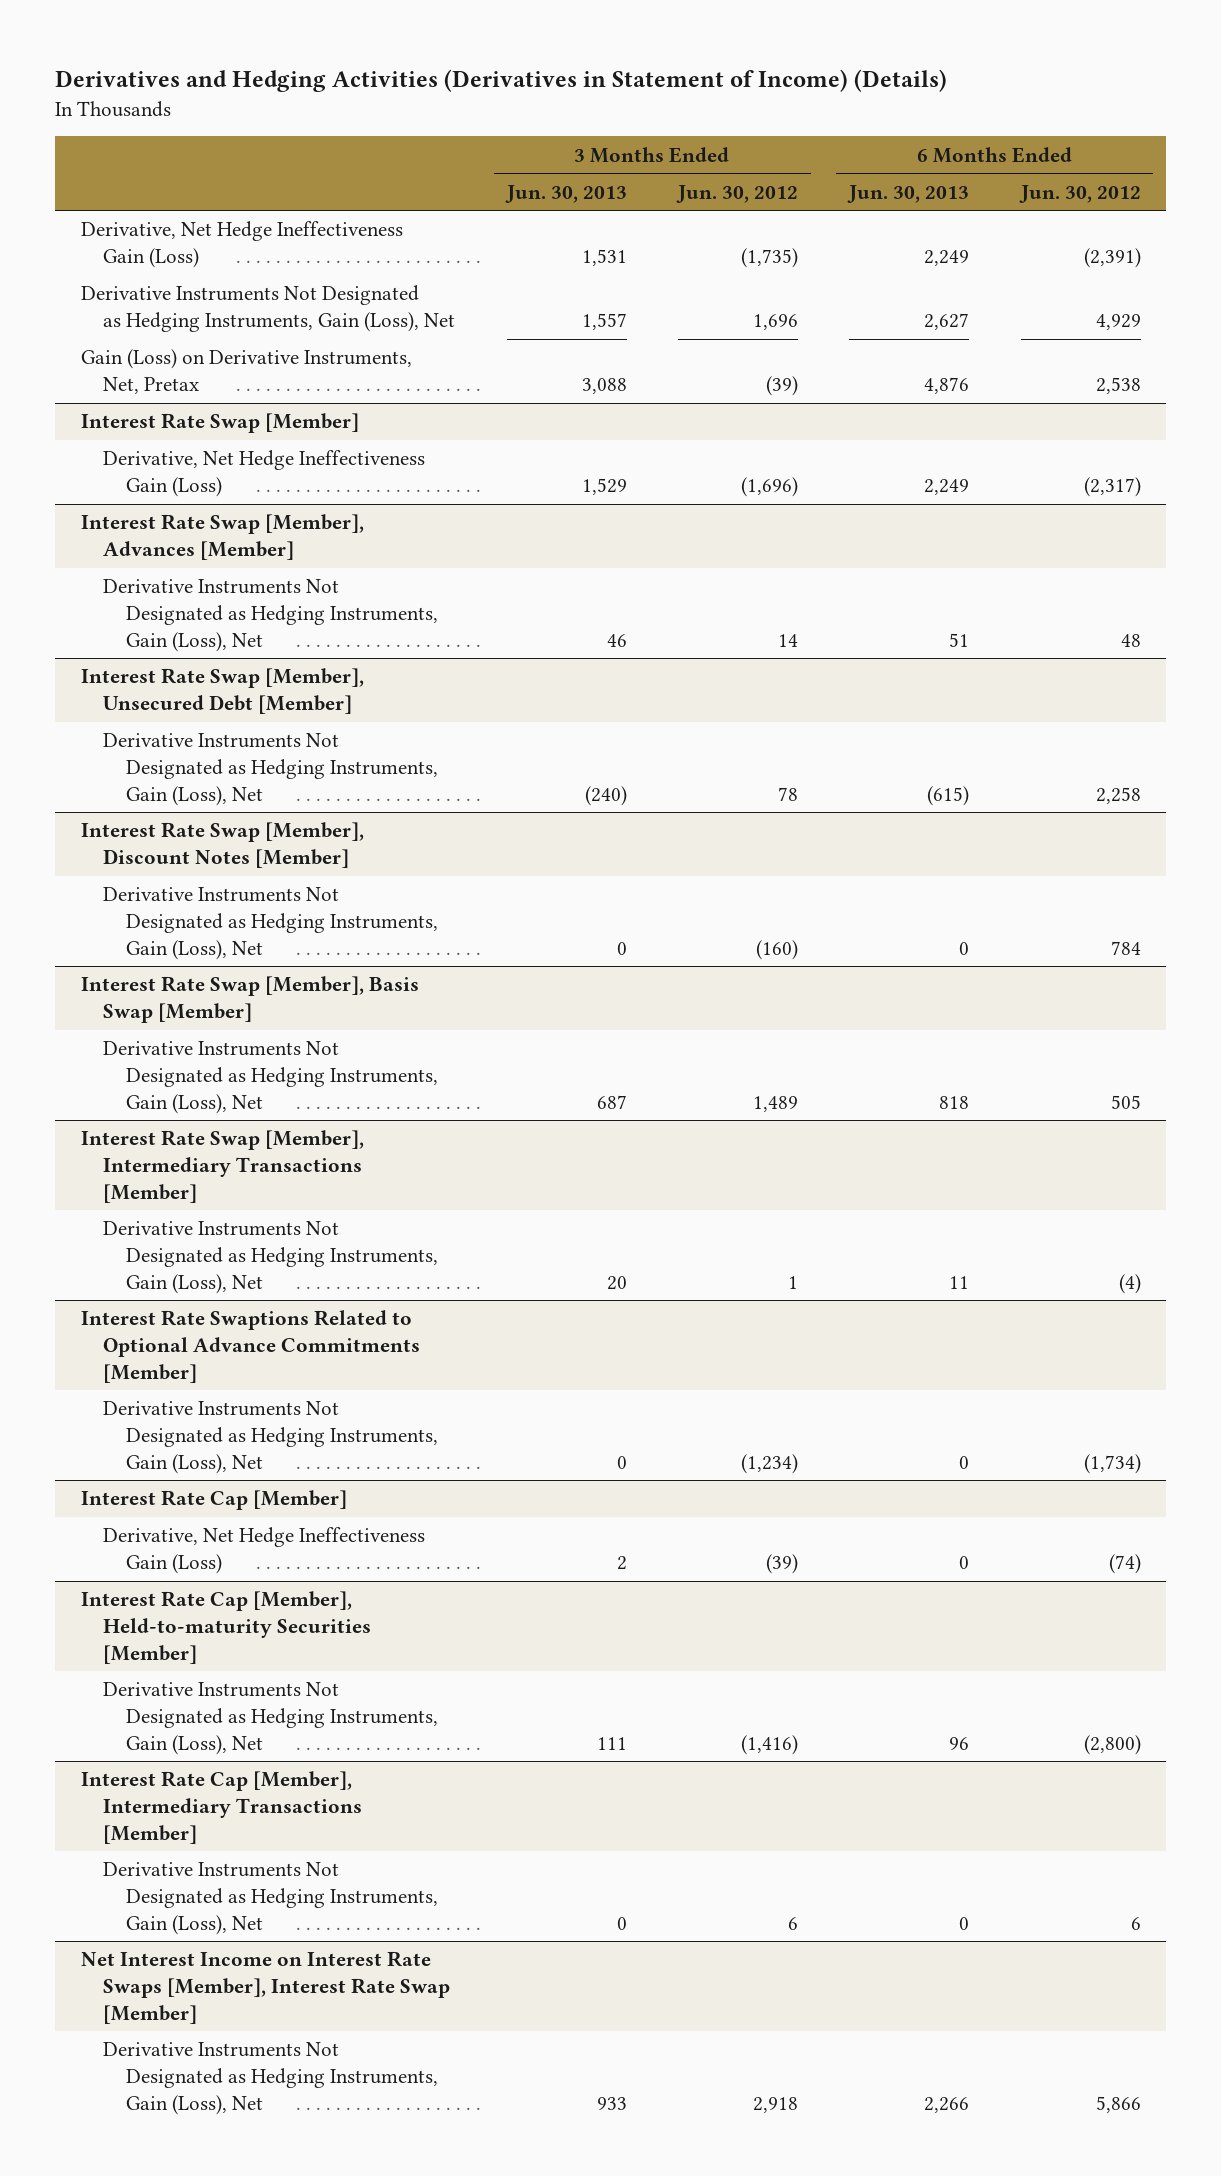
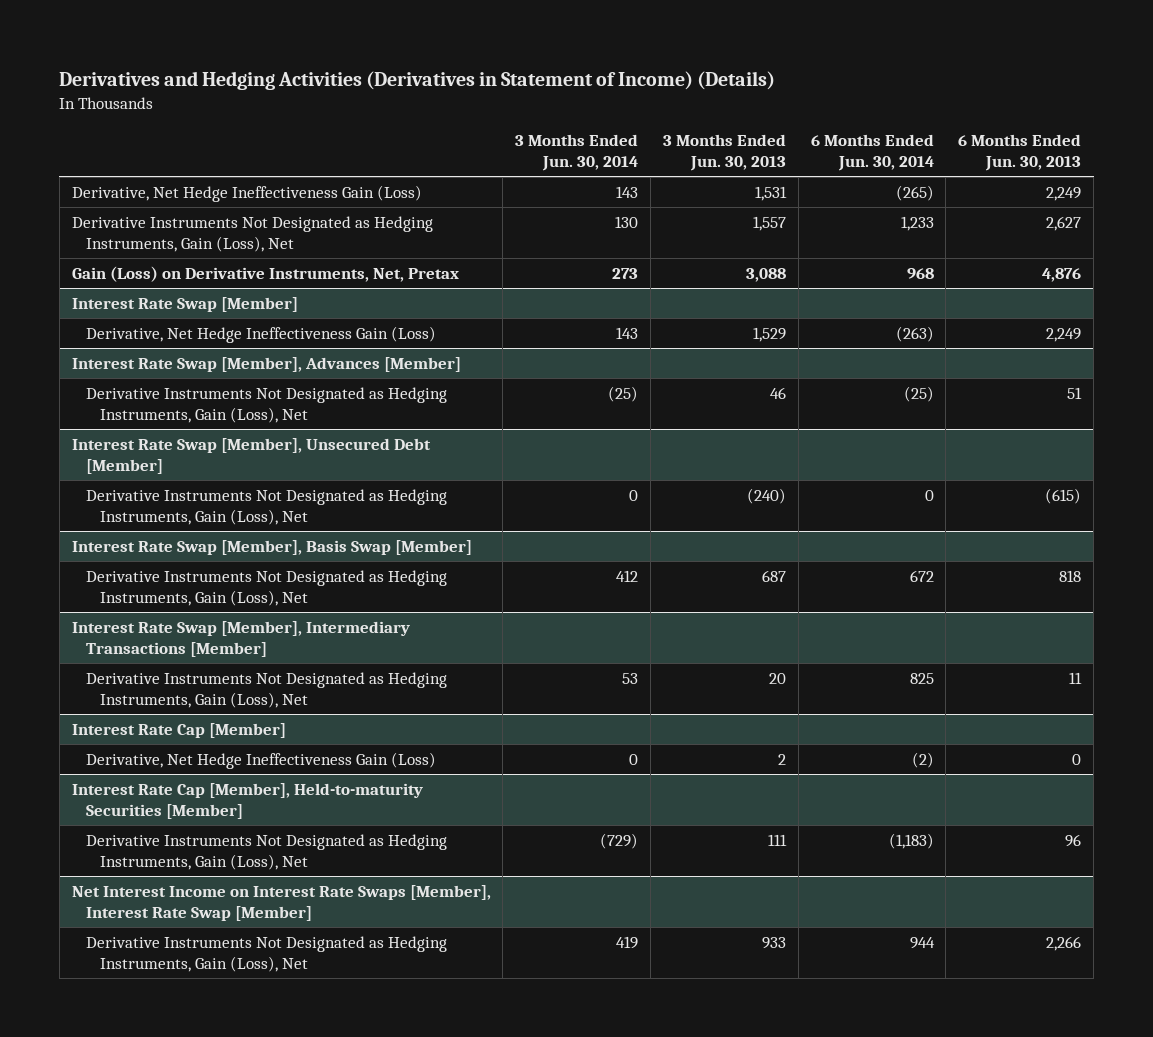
- | 3 Months Ended Jun. 30, 2013 | 3 Months Ended Jun. 30, 2012 | 6 Months Ended Jun. 30, 2013 | 6 Months Ended Jun. 30, 2012
+ | 3 Months Ended Jun. 30, 2014 | 3 Months Ended Jun. 30, 2013 | 6 Months Ended Jun. 30, 2014 | 6 Months Ended Jun. 30, 2013
- Interest Rate Swap [Member], Discount Notes [Member]
- Derivative Instruments Not Designated as Hedging Instruments, Gain (Loss), Net | 0 | (160) | 0 | 784
- Interest Rate Swaptions Related to Optional Advance Commitments [Member]
- Derivative Instruments Not Designated as Hedging Instruments, Gain (Loss), Net | 0 | (1,234) | 0 | (1,734)
- Interest Rate Cap [Member], Intermediary Transactions [Member]
- Derivative Instruments Not Designated as Hedging Instruments, Gain (Loss), Net | 0 | 6 | 0 | 6

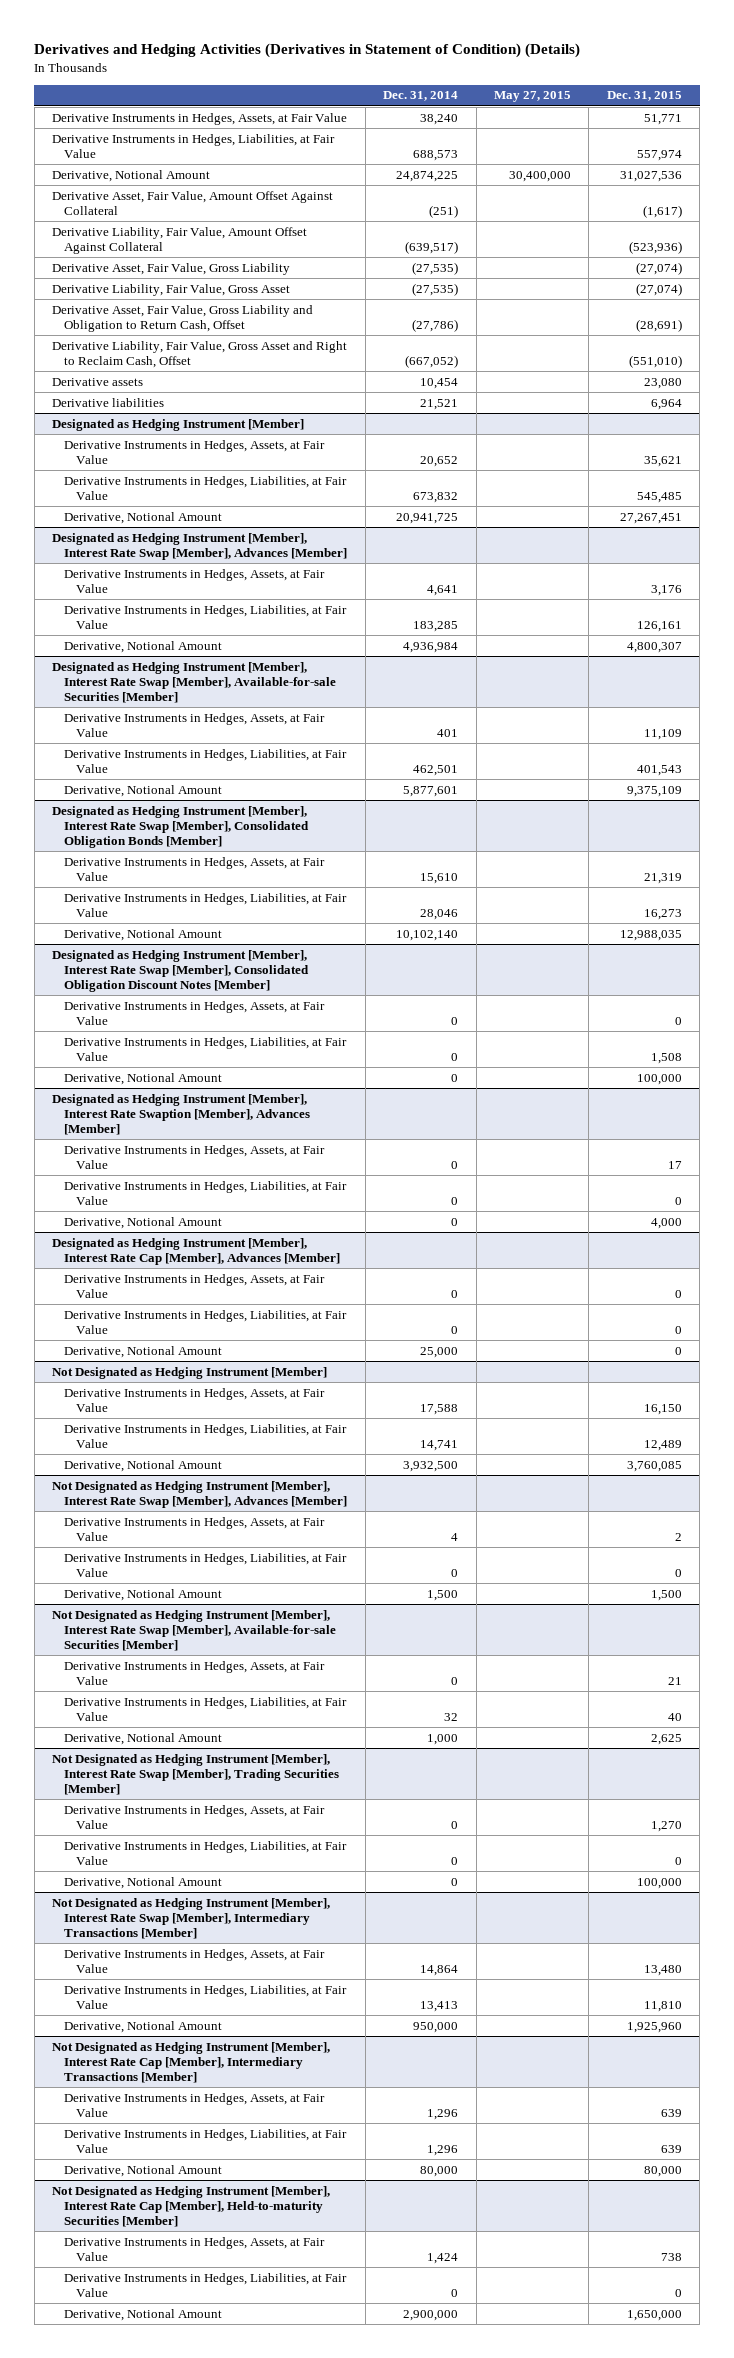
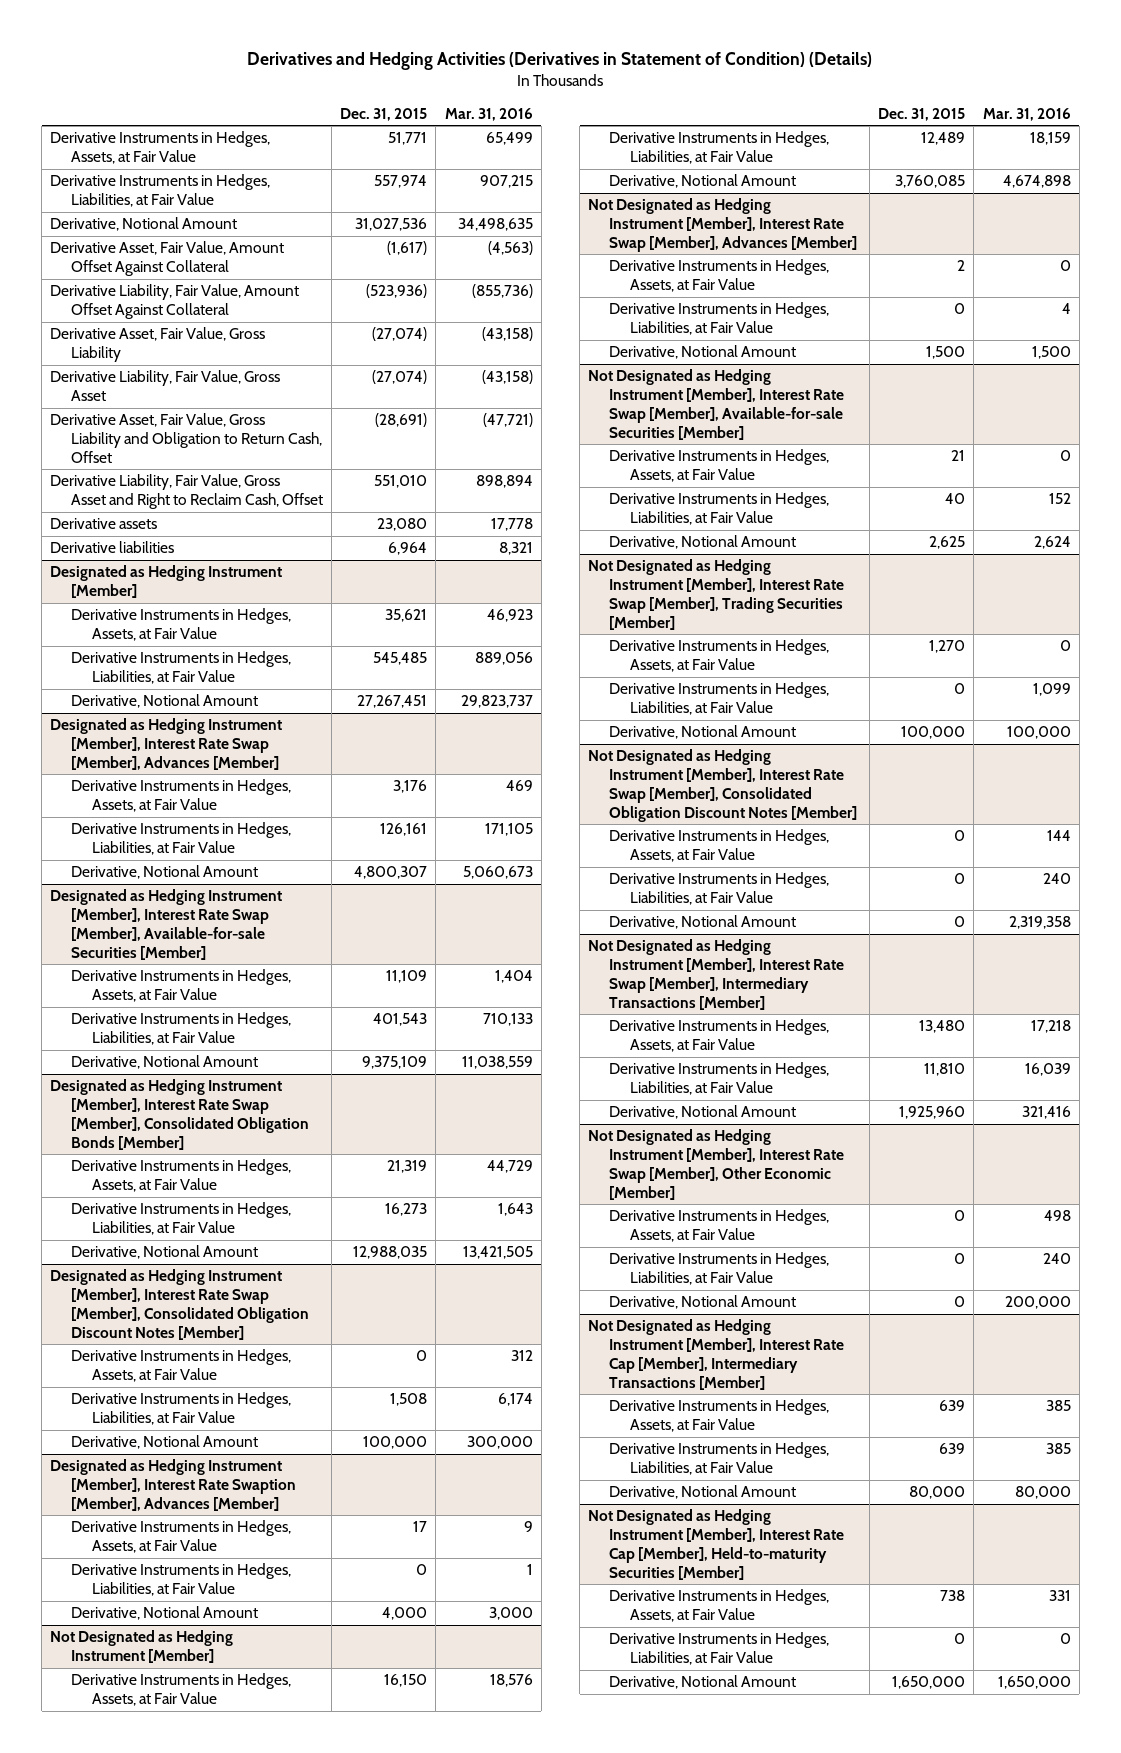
- | Dec. 31, 2014 | May 27, 2015 | Dec. 31, 2015
+ | Dec. 31, 2015 | Mar. 31, 2016
- Derivative Liability, Fair Value, Gross Asset and Right to Reclaim Cash, Offset | (667,052) | | (551,010)
+ Derivative Liability, Fair Value, Gross Asset and Right to Reclaim Cash, Offset | 551,010 | 898,894
- Designated as Hedging Instrument [Member], Interest Rate Cap [Member], Advances [Member]
- Derivative Instruments in Hedges, Assets, at Fair Value | 0 | | 0
- Derivative Instruments in Hedges, Liabilities, at Fair Value | 0 | | 0
- Derivative, Notional Amount | 25,000 | | 0
+ Not Designated as Hedging Instrument [Member], Interest Rate Swap [Member], Consolidated Obligation Discount Notes [Member]
+ Derivative Instruments in Hedges, Assets, at Fair Value | 0 | 144
+ Derivative Instruments in Hedges, Liabilities, at Fair Value | 0 | 240
+ Derivative, Notional Amount | 0 | 2,319,358
+ Not Designated as Hedging Instrument [Member], Interest Rate Swap [Member], Other Economic [Member]
+ Derivative Instruments in Hedges, Assets, at Fair Value | 0 | 498
+ Derivative Instruments in Hedges, Liabilities, at Fair Value | 0 | 240
+ Derivative, Notional Amount | 0 | 200,000

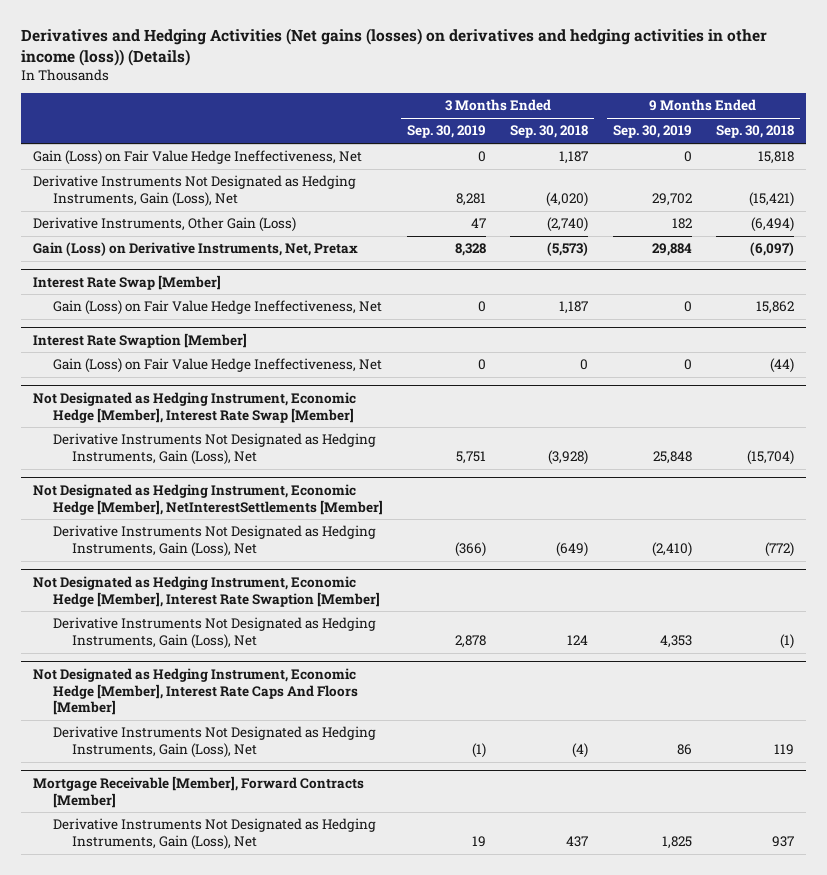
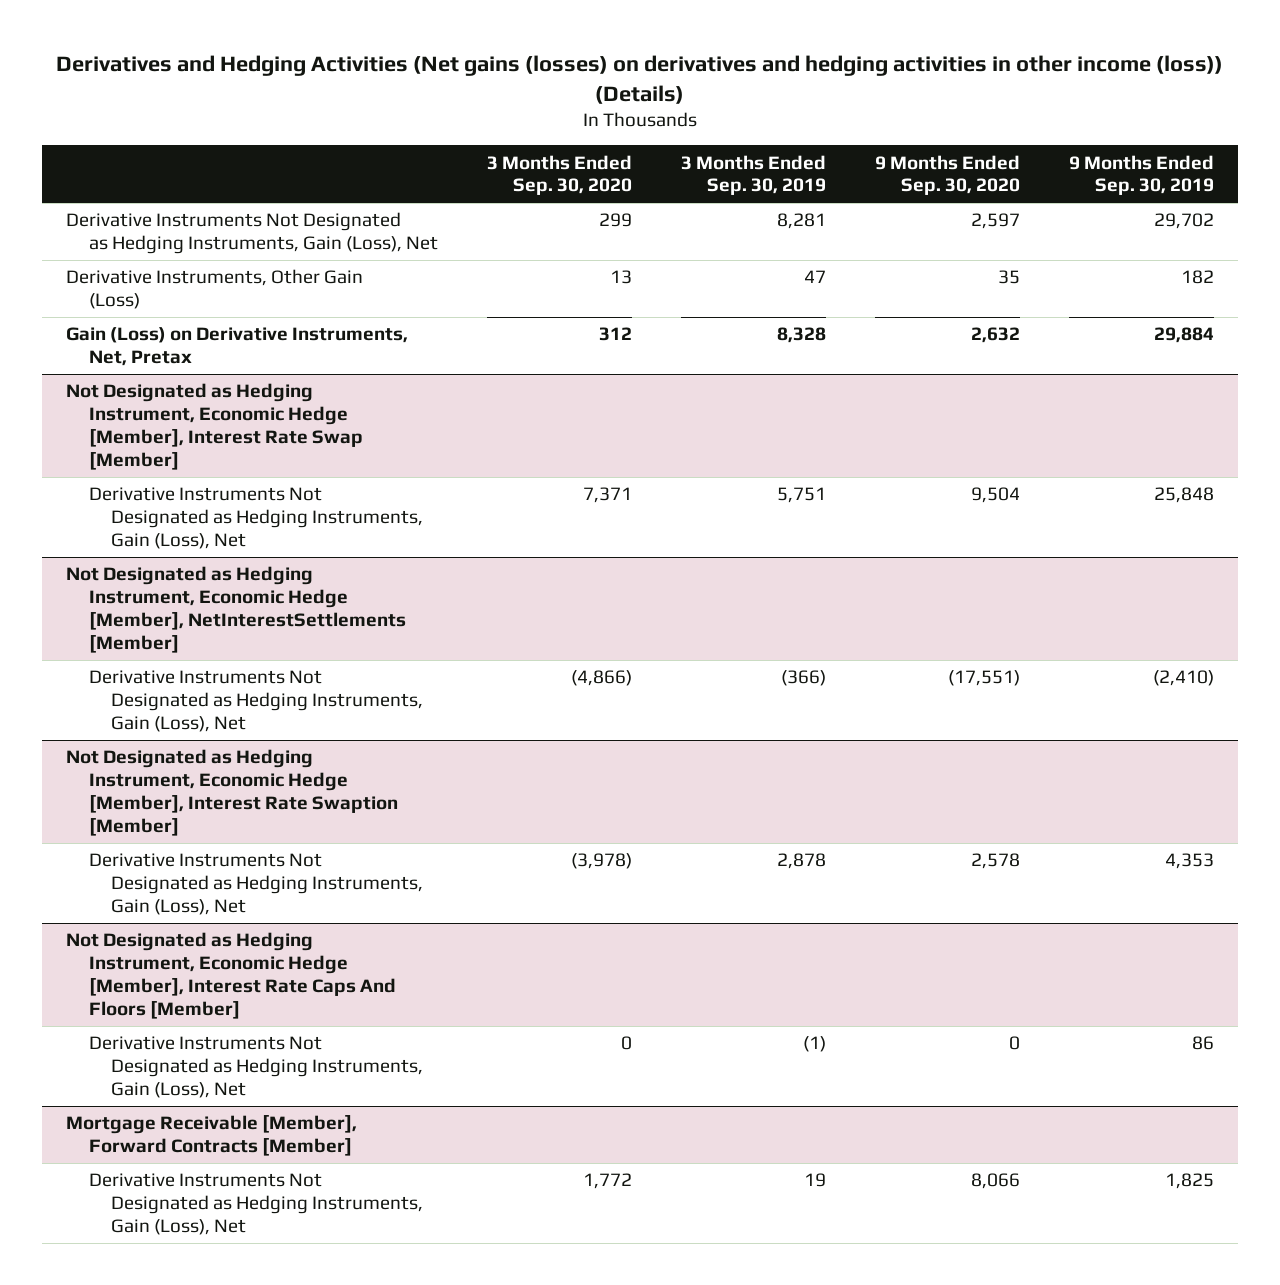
- | 3 Months Ended Sep. 30, 2019 | 3 Months Ended Sep. 30, 2018 | 9 Months Ended Sep. 30, 2019 | 9 Months Ended Sep. 30, 2018
+ | 3 Months Ended Sep. 30, 2020 | 3 Months Ended Sep. 30, 2019 | 9 Months Ended Sep. 30, 2020 | 9 Months Ended Sep. 30, 2019
- Gain (Loss) on Fair Value Hedge Ineffectiveness, Net | 0 | 1,187 | 0 | 15,818
- Interest Rate Swap [Member]
- Gain (Loss) on Fair Value Hedge Ineffectiveness, Net | 0 | 1,187 | 0 | 15,862
- Interest Rate Swaption [Member]
- Gain (Loss) on Fair Value Hedge Ineffectiveness, Net | 0 | 0 | 0 | (44)

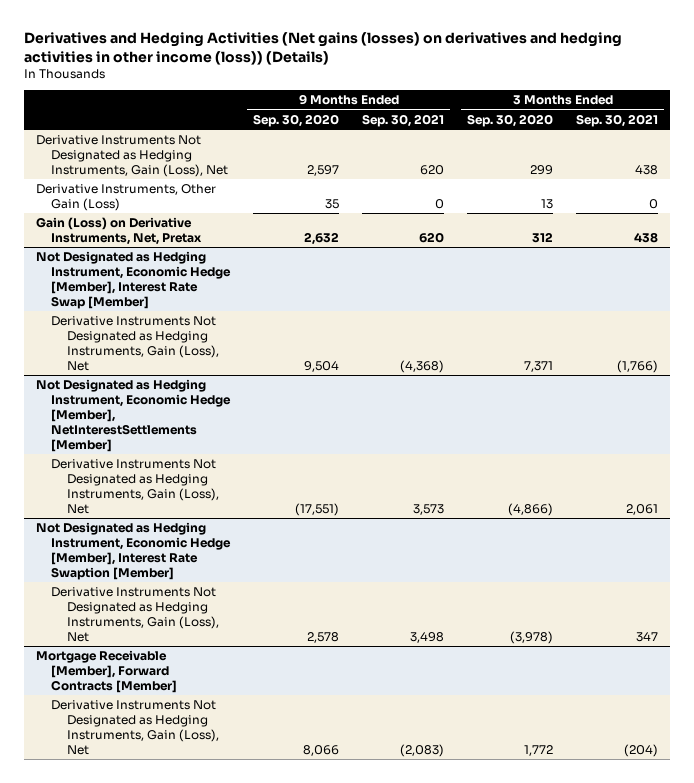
- | 3 Months Ended Sep. 30, 2020 | 3 Months Ended Sep. 30, 2019 | 9 Months Ended Sep. 30, 2020 | 9 Months Ended Sep. 30, 2019
+ | 9 Months Ended Sep. 30, 2020 | 9 Months Ended Sep. 30, 2021 | 3 Months Ended Sep. 30, 2020 | 3 Months Ended Sep. 30, 2021
- Not Designated as Hedging Instrument, Economic Hedge [Member], Interest Rate Caps And Floors [Member]
- Derivative Instruments Not Designated as Hedging Instruments, Gain (Loss), Net | 0 | (1) | 0 | 86

